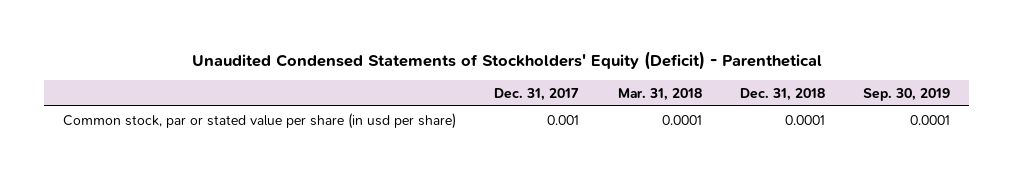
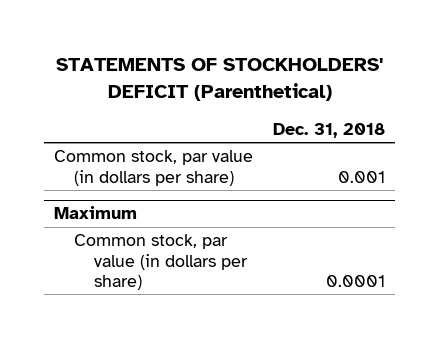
- Unaudited Condensed Statements of Stockholders' Equity (Deficit) - Parenthetical
+ STATEMENTS OF STOCKHOLDERS' DEFICIT (Parenthetical)
- | Dec. 31, 2017 | Mar. 31, 2018 | Dec. 31, 2018 | Sep. 30, 2019
+ | Dec. 31, 2018
- Common stock, par or stated value per share (in usd per share) | 0.001 | 0.0001 | 0.0001 | 0.0001
+ Common stock, par value (in dollars per share) | 0.001
+ Maximum
+ Common stock, par value (in dollars per share) | 0.0001

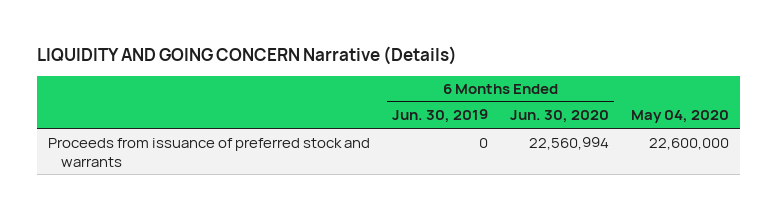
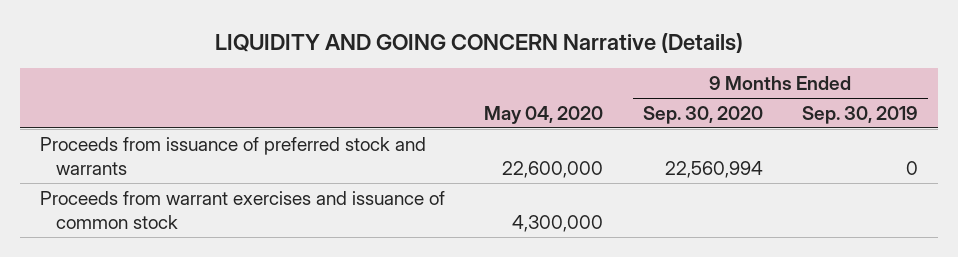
- | 6 Months Ended Jun. 30, 2019 | 6 Months Ended Jun. 30, 2020 | May 04, 2020
+ | May 04, 2020 | 9 Months Ended Sep. 30, 2020 | 9 Months Ended Sep. 30, 2019
+ Proceeds from warrant exercises and issuance of common stock | 4,300,000 | |

